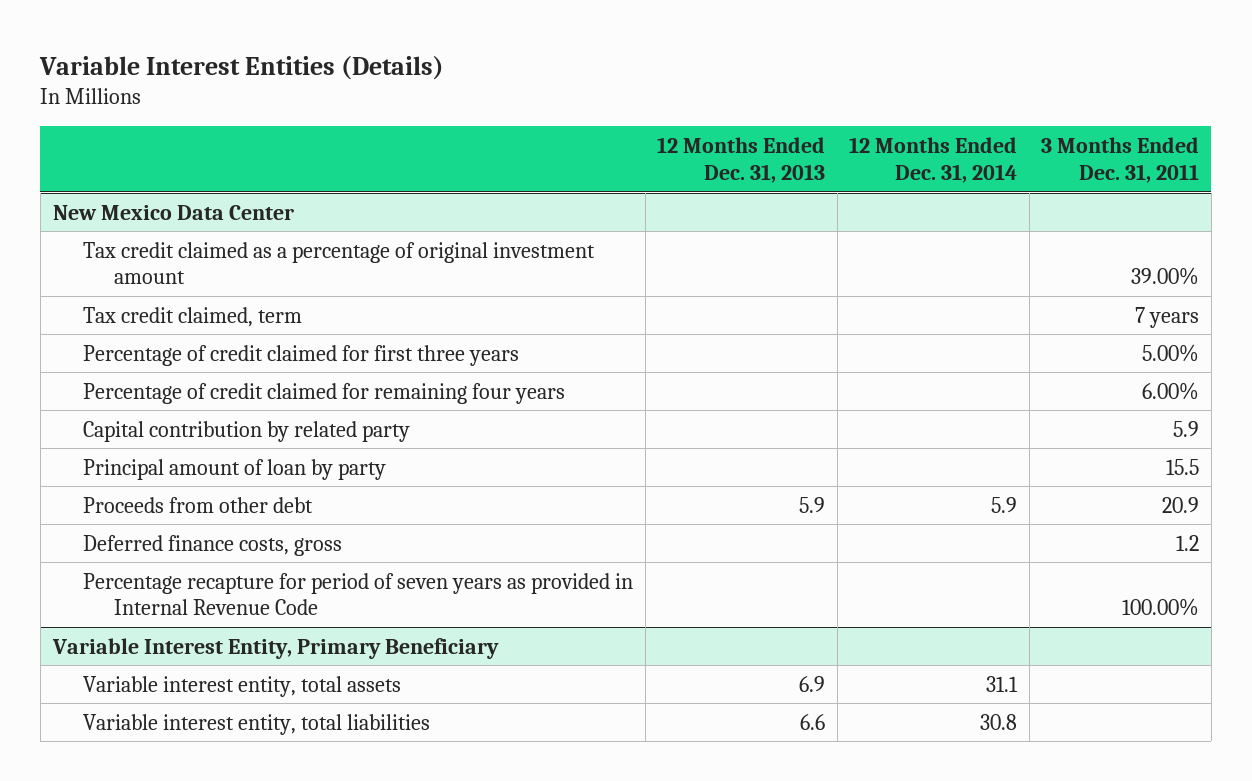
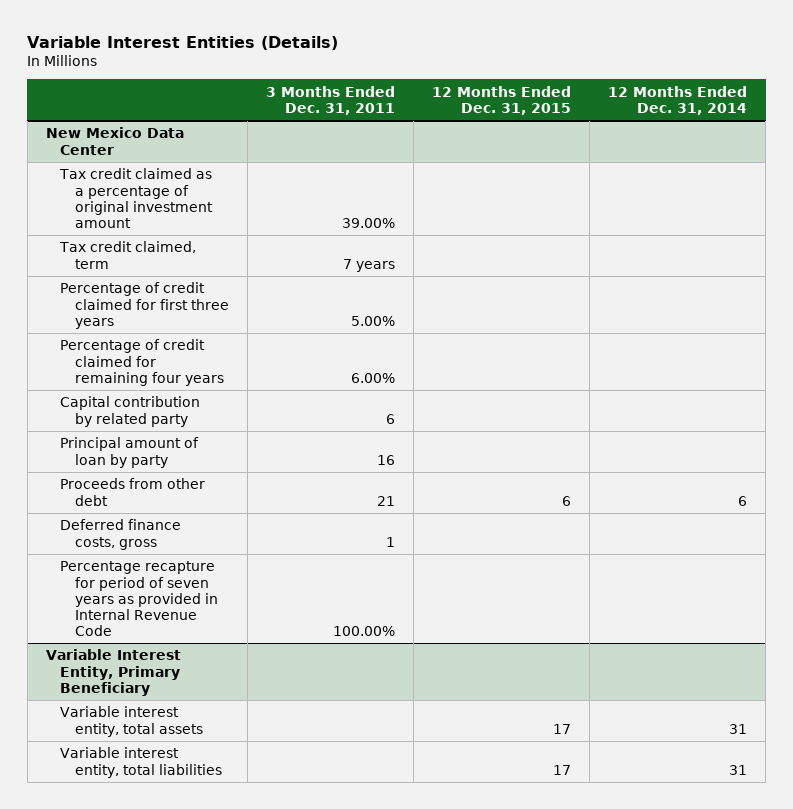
- | 12 Months Ended Dec. 31, 2013 | 12 Months Ended Dec. 31, 2014 | 3 Months Ended Dec. 31, 2011
+ | 3 Months Ended Dec. 31, 2011 | 12 Months Ended Dec. 31, 2015 | 12 Months Ended Dec. 31, 2014
@ New Mexico Data Center
- Capital contribution by related party | | | 5.9
- Principal amount of loan by party | | | 15.5
- Proceeds from other debt | 5.9 | 5.9 | 20.9
- Deferred finance costs, gross | | | 1.2
+ Capital contribution by related party | 6 | |
+ Principal amount of loan by party | 16 | |
+ Proceeds from other debt | 21 | 6 | 6
+ Deferred finance costs, gross | 1 | |
@ Variable Interest Entity, Primary Beneficiary
- Variable interest entity, total assets | 6.9 | 31.1 |
- Variable interest entity, total liabilities | 6.6 | 30.8 |
+ Variable interest entity, total assets | | 17 | 31
+ Variable interest entity, total liabilities | | 17 | 31

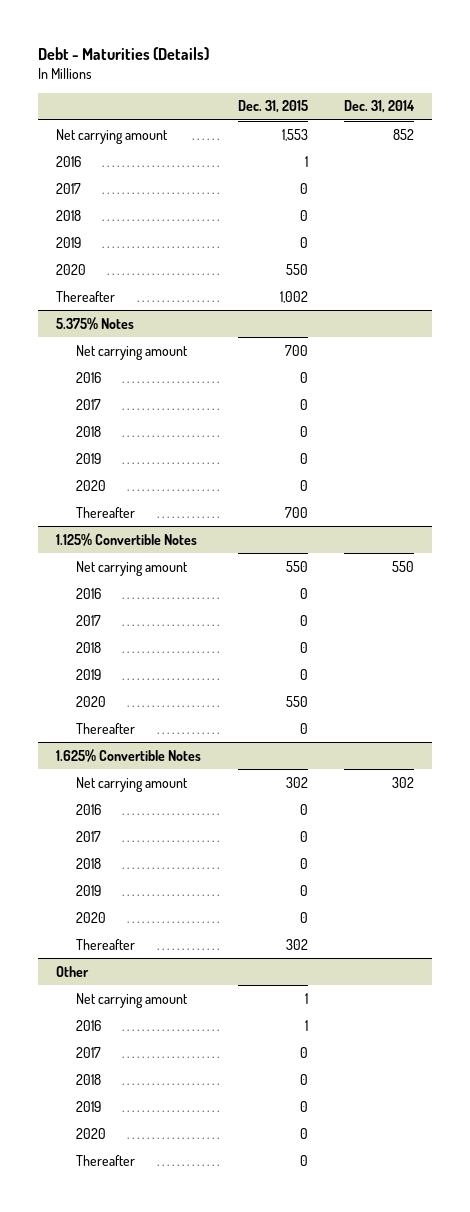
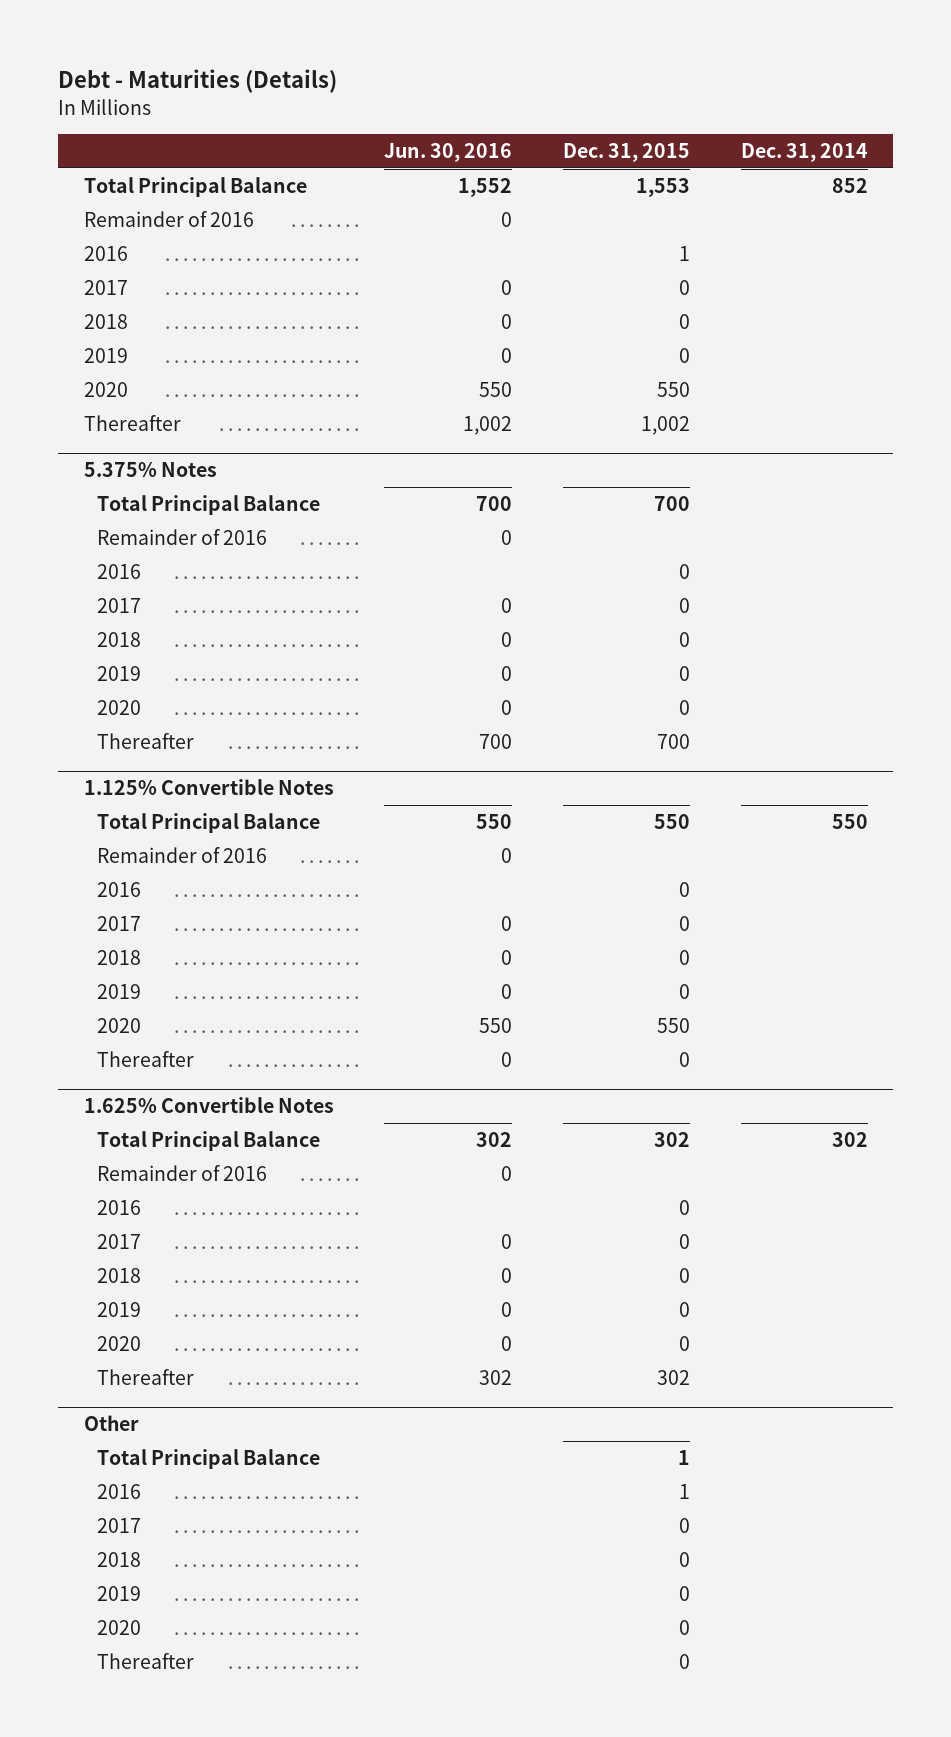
- | Dec. 31, 2015 | Dec. 31, 2014
+ | Jun. 30, 2016 | Dec. 31, 2015 | Dec. 31, 2014
- Net carrying amount | 1,553 | 852
+ Total Principal Balance | 1,552 | 1,553 | 852
+ Remainder of 2016 | 0 | |
@ 5.375% Notes
- Net carrying amount | 700 |
+ Total Principal Balance | 700 | 700 |
+ Remainder of 2016 | 0 | |
@ 1.125% Convertible Notes
- Net carrying amount | 550 | 550
+ Total Principal Balance | 550 | 550 | 550
+ Remainder of 2016 | 0 | |
@ 1.625% Convertible Notes
- Net carrying amount | 302 | 302
+ Total Principal Balance | 302 | 302 | 302
+ Remainder of 2016 | 0 | |
@ Other
- Net carrying amount | 1 |
+ Total Principal Balance | | 1 |

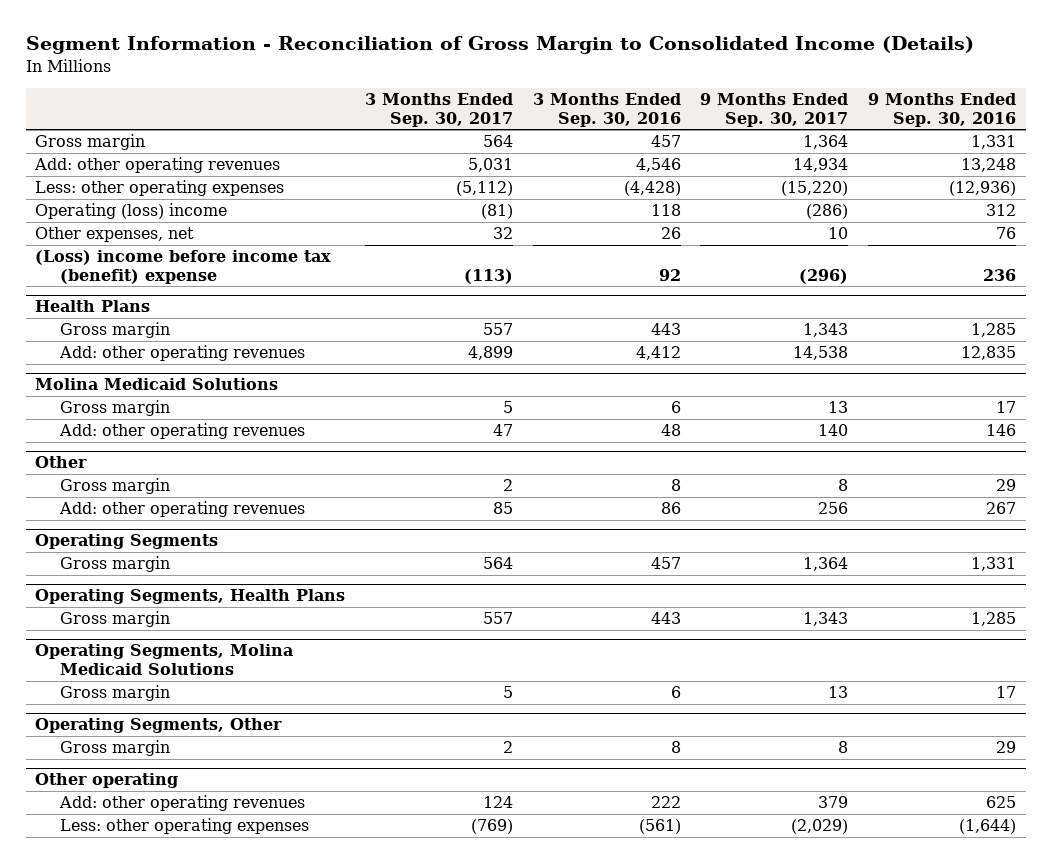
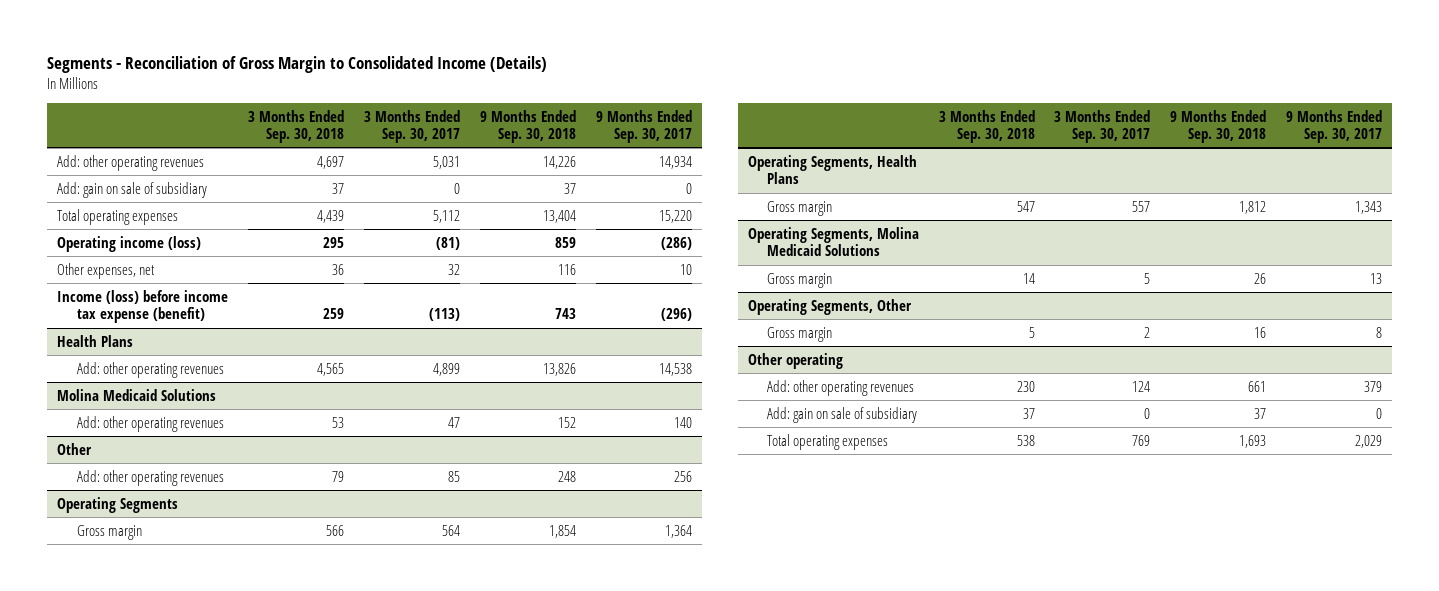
- Segment Information - Reconciliation of Gross Margin to Consolidated Income (Details)
+ Segments - Reconciliation of Gross Margin to Consolidated Income (Details)
- | 3 Months Ended Sep. 30, 2017 | 3 Months Ended Sep. 30, 2016 | 9 Months Ended Sep. 30, 2017 | 9 Months Ended Sep. 30, 2016
+ | 3 Months Ended Sep. 30, 2018 | 3 Months Ended Sep. 30, 2017 | 9 Months Ended Sep. 30, 2018 | 9 Months Ended Sep. 30, 2017
- Gross margin | 564 | 457 | 1,364 | 1,331
- Less: other operating expenses | (5,112) | (4,428) | (15,220) | (12,936)
- Operating (loss) income | (81) | 118 | (286) | 312
+ Add: gain on sale of subsidiary | 37 | 0 | 37 | 0
+ Total operating expenses | 4,439 | 5,112 | 13,404 | 15,220
+ Operating income (loss) | 295 | (81) | 859 | (286)
- (Loss) income before income tax (benefit) expense | (113) | 92 | (296) | 236
+ Income (loss) before income tax expense (benefit) | 259 | (113) | 743 | (296)
@ Health Plans
- Gross margin | 557 | 443 | 1,343 | 1,285
@ Molina Medicaid Solutions
- Gross margin | 5 | 6 | 13 | 17
@ Other
- Gross margin | 2 | 8 | 8 | 29
@ Other operating
- Less: other operating expenses | (769) | (561) | (2,029) | (1,644)
+ Add: gain on sale of subsidiary | 37 | 0 | 37 | 0
+ Total operating expenses | 538 | 769 | 1,693 | 2,029

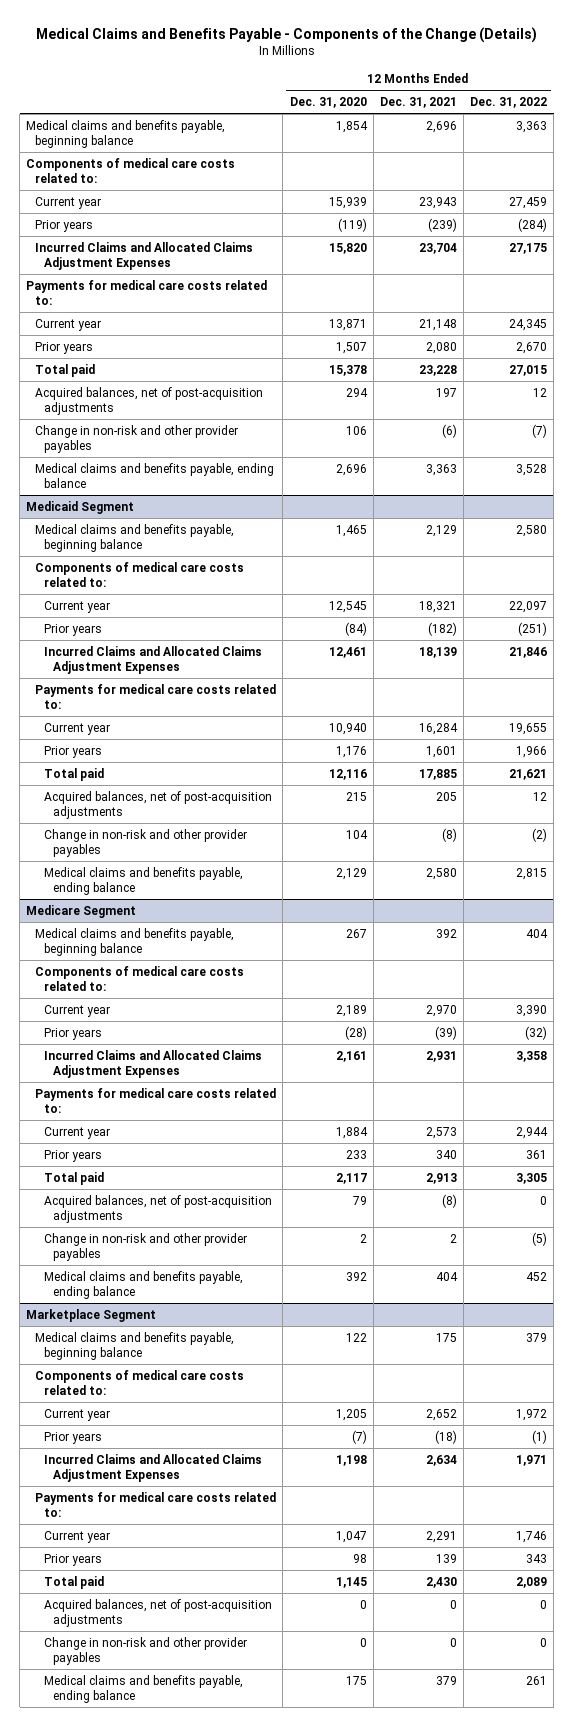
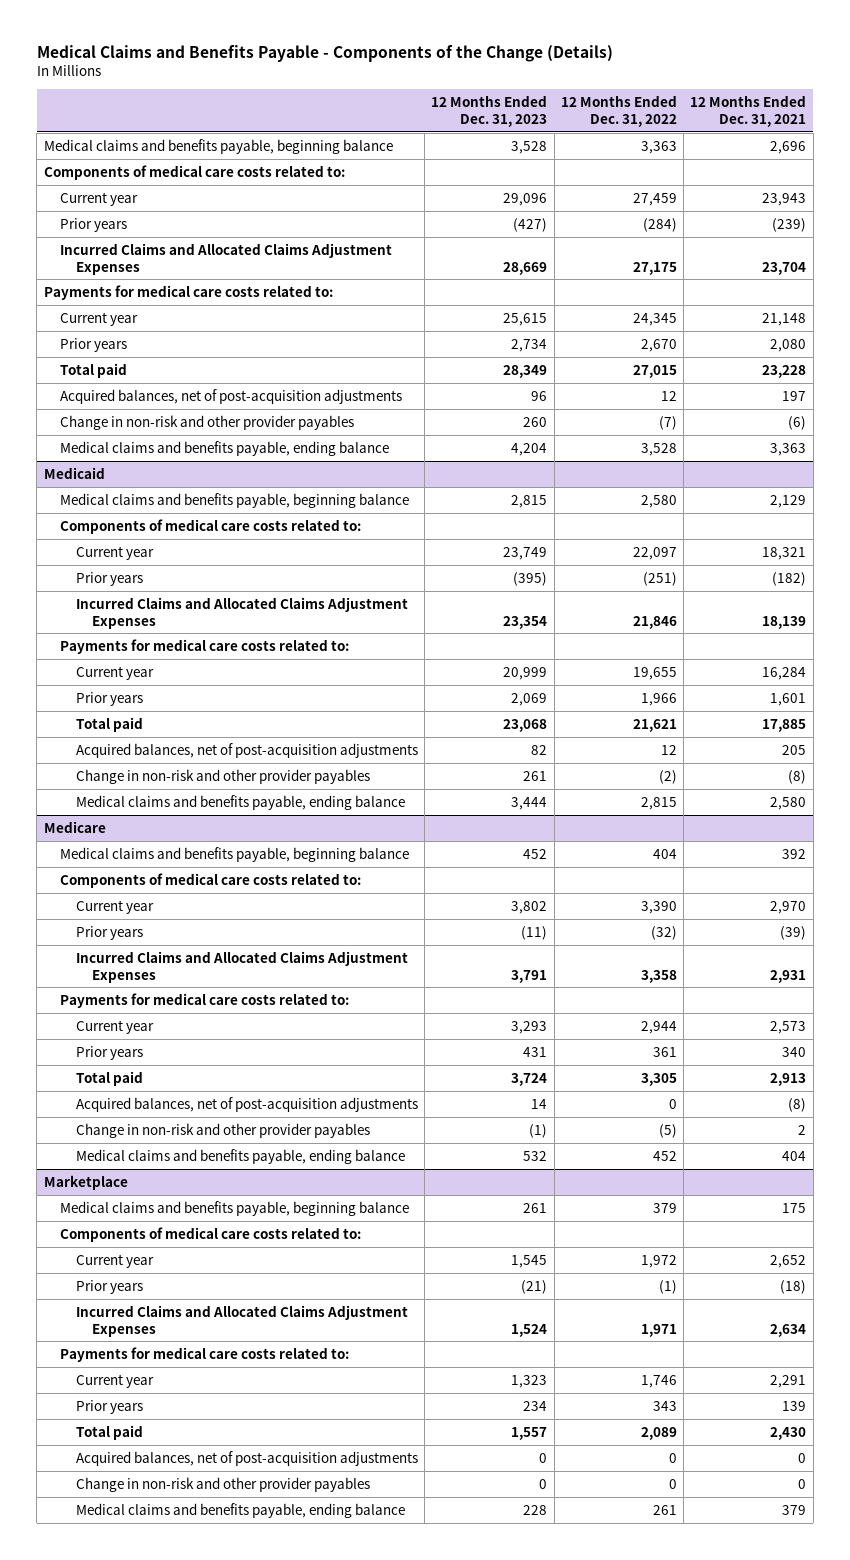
- | 12 Months Ended Dec. 31, 2020 | 12 Months Ended Dec. 31, 2021 | 12 Months Ended Dec. 31, 2022
+ | 12 Months Ended Dec. 31, 2023 | 12 Months Ended Dec. 31, 2022 | 12 Months Ended Dec. 31, 2021
- Medicaid Segment
+ Medicaid
- Medicare Segment
+ Medicare
- Marketplace Segment
+ Marketplace

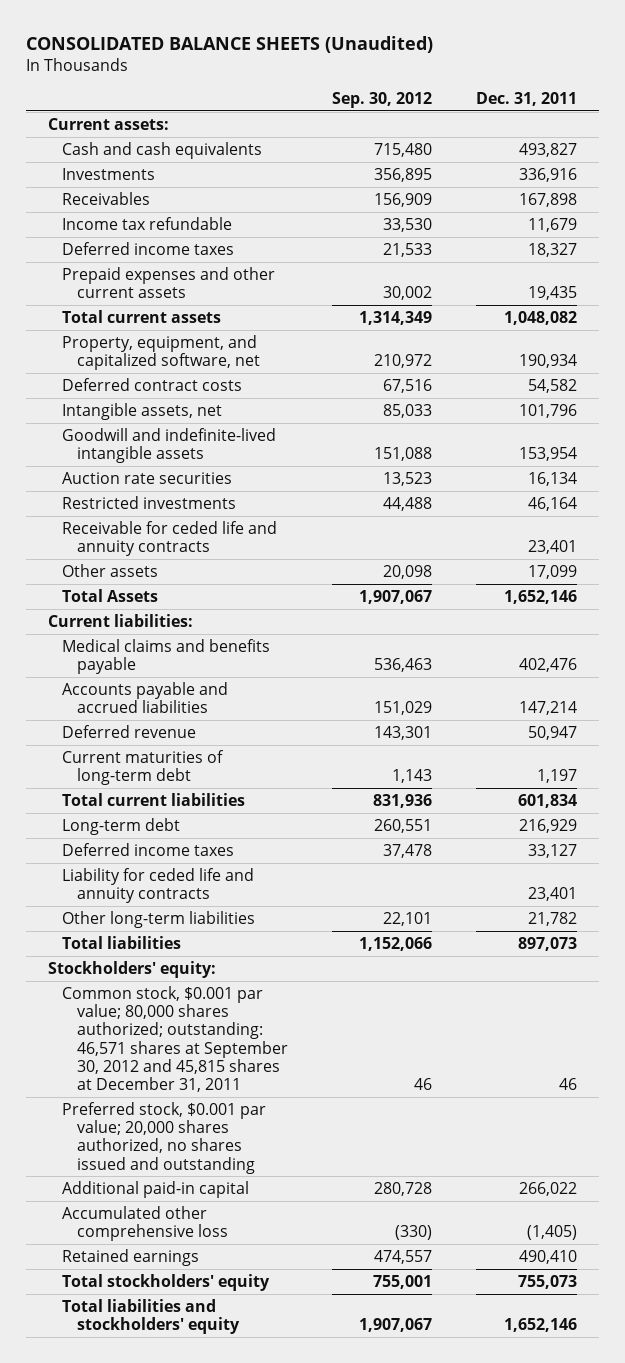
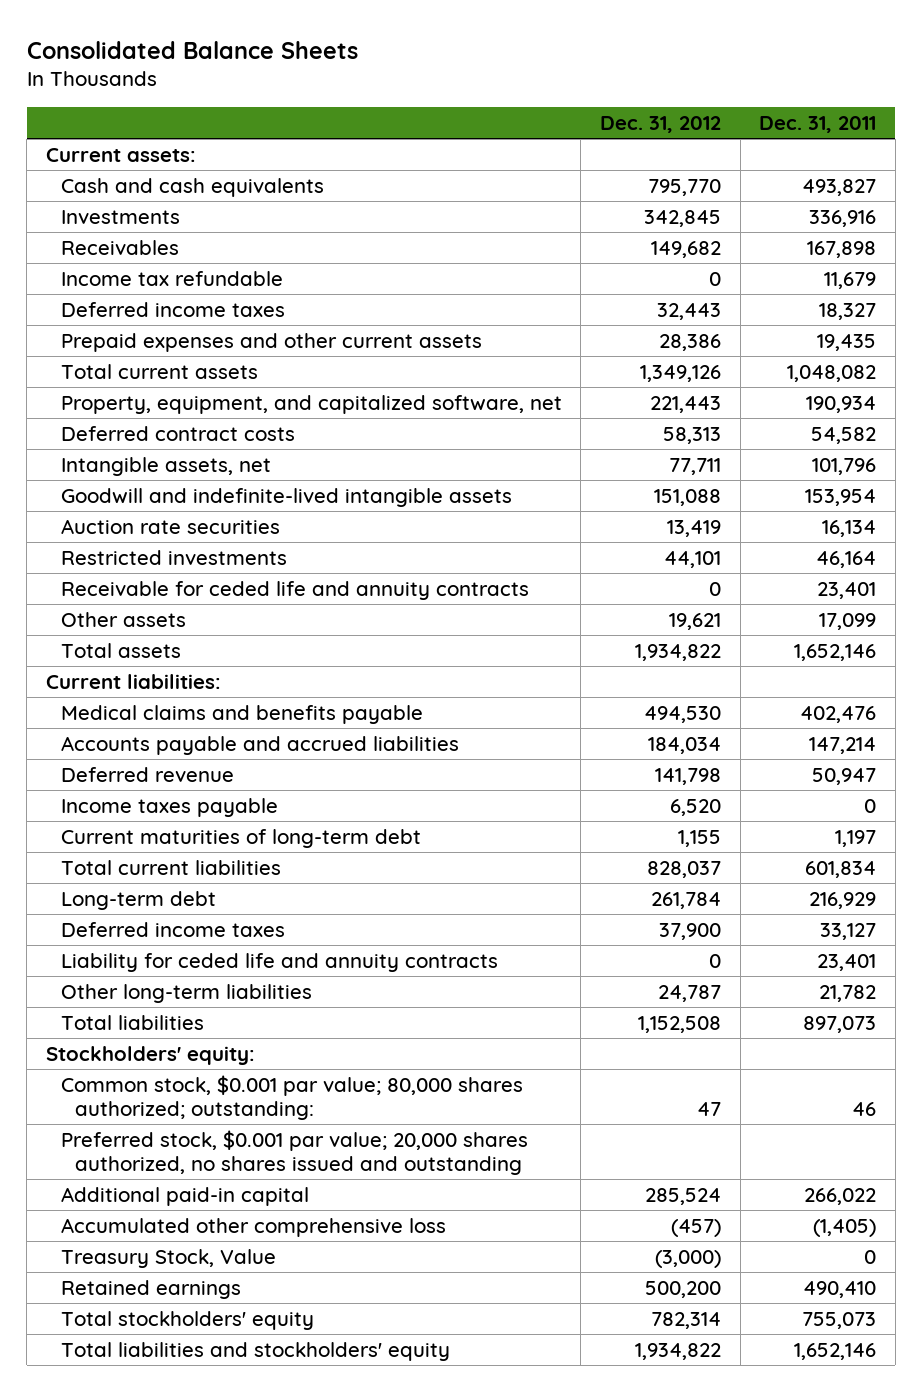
- CONSOLIDATED BALANCE SHEETS (Unaudited)
+ Consolidated Balance Sheets
- | Sep. 30, 2012 | Dec. 31, 2011
+ | Dec. 31, 2012 | Dec. 31, 2011
- Total Assets | 1,907,067 | 1,652,146
+ Total assets | 1,934,822 | 1,652,146
+ Income taxes payable | 6,520 | 0
- Common stock, $0.001 par value; 80,000 shares authorized; outstanding: 46,571 shares at September 30, 2012 and 45,815 shares at December 31, 2011 | 46 | 46
+ Common stock, $0.001 par value; 80,000 shares authorized; outstanding: | 47 | 46
+ Treasury Stock, Value | (3,000) | 0

